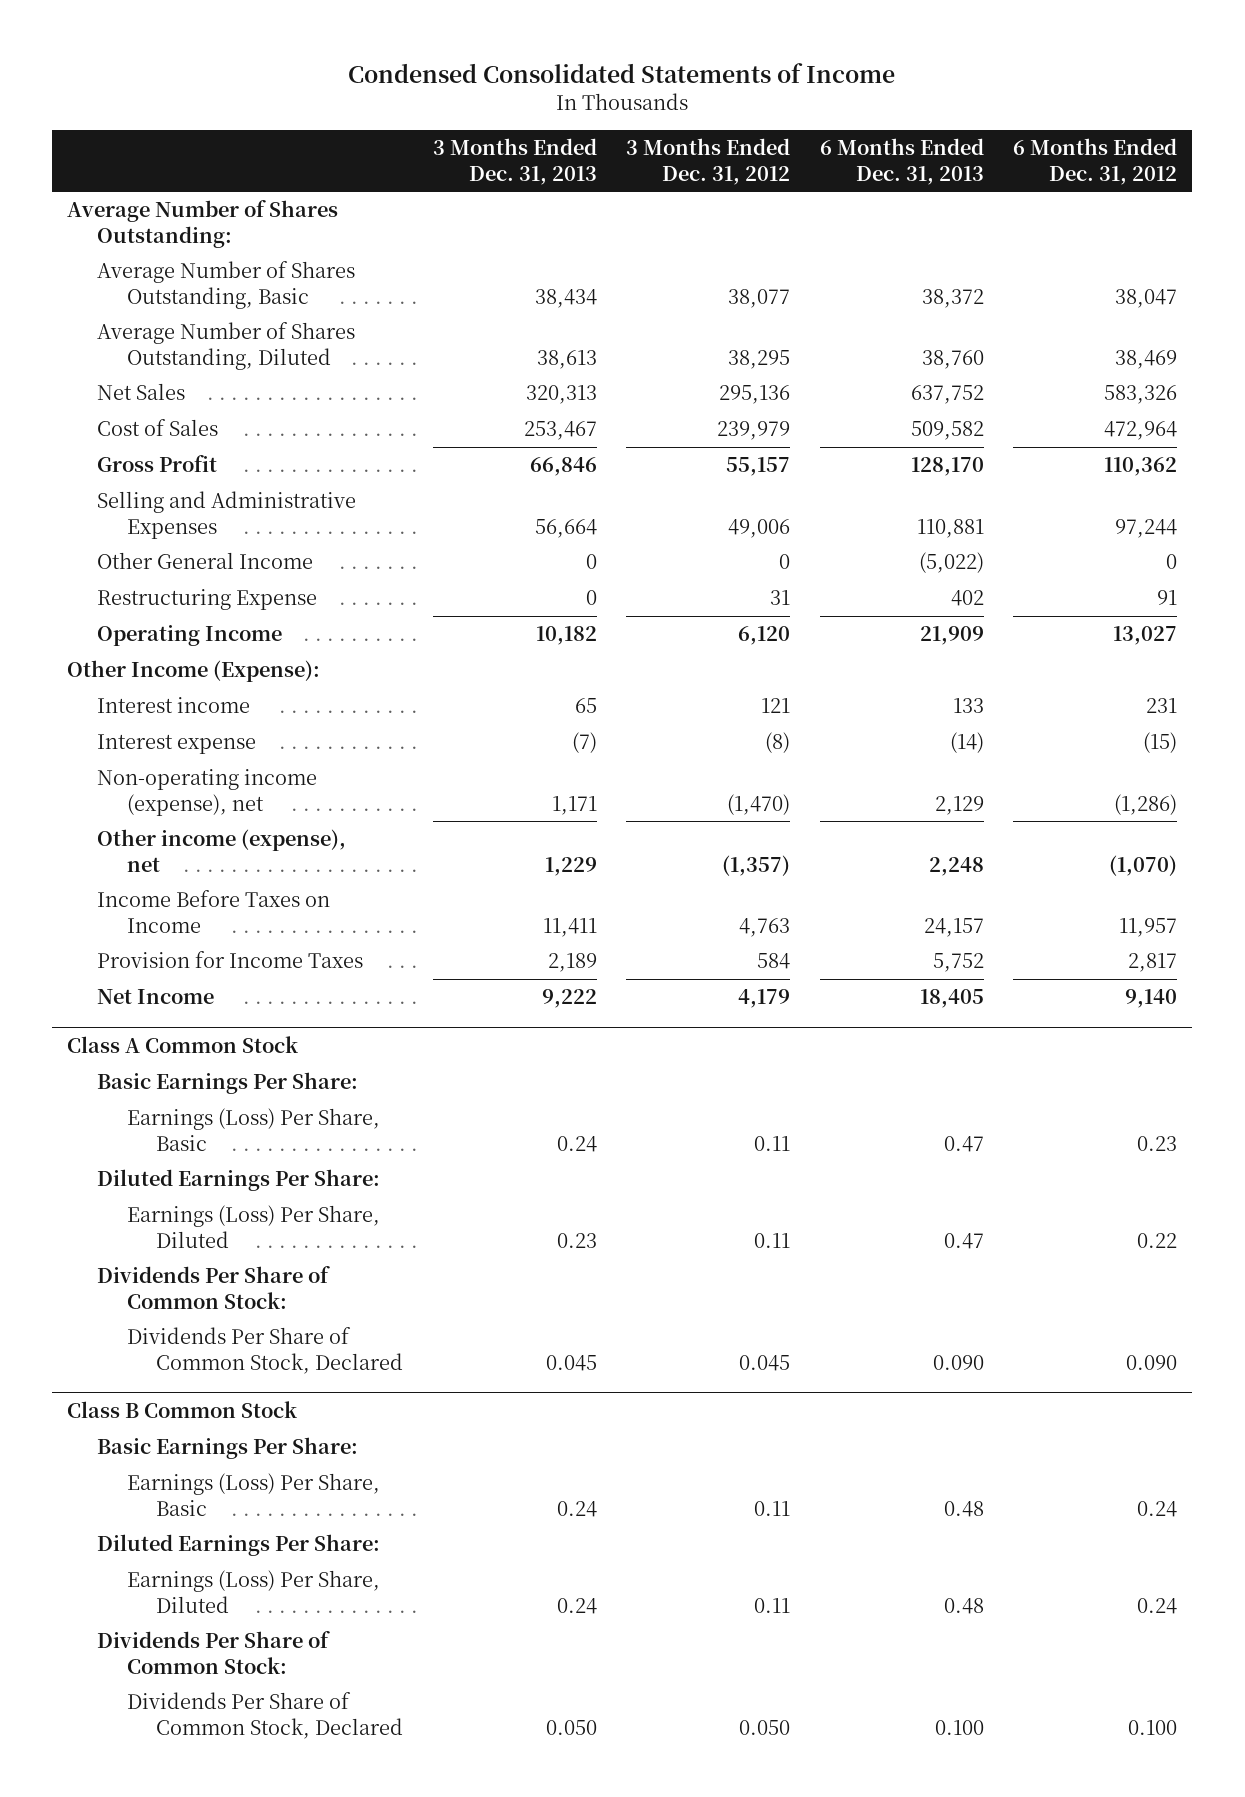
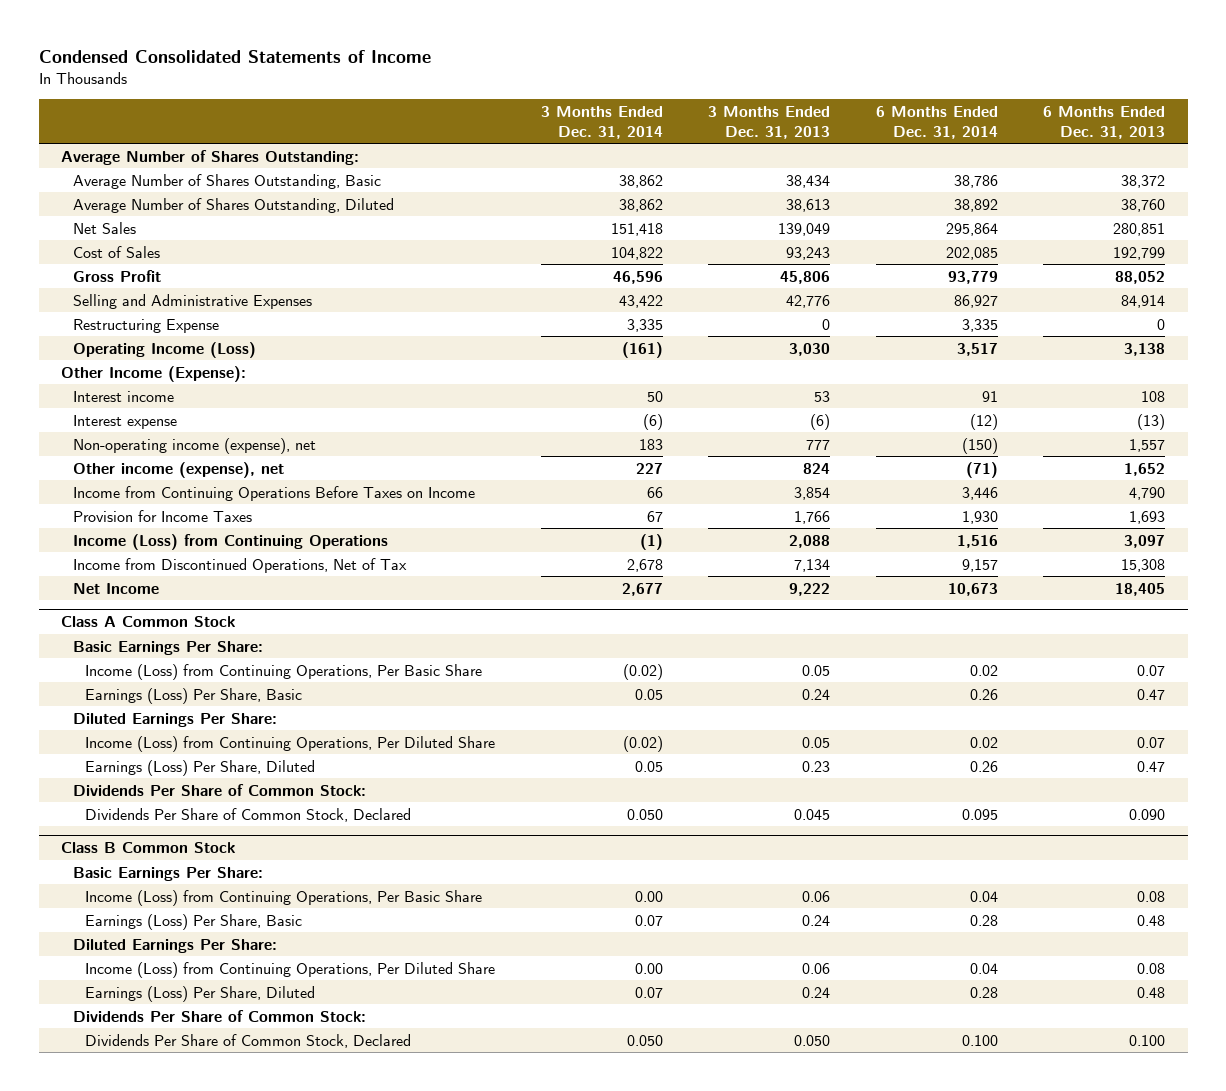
- | 3 Months Ended Dec. 31, 2013 | 3 Months Ended Dec. 31, 2012 | 6 Months Ended Dec. 31, 2013 | 6 Months Ended Dec. 31, 2012
+ | 3 Months Ended Dec. 31, 2014 | 3 Months Ended Dec. 31, 2013 | 6 Months Ended Dec. 31, 2014 | 6 Months Ended Dec. 31, 2013
- Net Sales | 320,313 | 295,136 | 637,752 | 583,326
- Cost of Sales | 253,467 | 239,979 | 509,582 | 472,964
- Gross Profit | 66,846 | 55,157 | 128,170 | 110,362
- Selling and Administrative Expenses | 56,664 | 49,006 | 110,881 | 97,244
- Other General Income | 0 | 0 | (5,022) | 0
- Restructuring Expense | 0 | 31 | 402 | 91
- Operating Income | 10,182 | 6,120 | 21,909 | 13,027
+ Net Sales | 151,418 | 139,049 | 295,864 | 280,851
+ Cost of Sales | 104,822 | 93,243 | 202,085 | 192,799
+ Gross Profit | 46,596 | 45,806 | 93,779 | 88,052
+ Selling and Administrative Expenses | 43,422 | 42,776 | 86,927 | 84,914
+ Restructuring Expense | 3,335 | 0 | 3,335 | 0
+ Operating Income (Loss) | (161) | 3,030 | 3,517 | 3,138
- Interest income | 65 | 121 | 133 | 231
- Interest expense | (7) | (8) | (14) | (15)
- Non-operating income (expense), net | 1,171 | (1,470) | 2,129 | (1,286)
- Other income (expense), net | 1,229 | (1,357) | 2,248 | (1,070)
- Income Before Taxes on Income | 11,411 | 4,763 | 24,157 | 11,957
- Provision for Income Taxes | 2,189 | 584 | 5,752 | 2,817
+ Interest income | 50 | 53 | 91 | 108
+ Interest expense | (6) | (6) | (12) | (13)
+ Non-operating income (expense), net | 183 | 777 | (150) | 1,557
+ Other income (expense), net | 227 | 824 | (71) | 1,652
+ Income from Continuing Operations Before Taxes on Income | 66 | 3,854 | 3,446 | 4,790
+ Provision for Income Taxes | 67 | 1,766 | 1,930 | 1,693
+ Income (Loss) from Continuing Operations | (1) | 2,088 | 1,516 | 3,097
+ Income from Discontinued Operations, Net of Tax | 2,678 | 7,134 | 9,157 | 15,308
@ Class A Common Stock
+ Income (Loss) from Continuing Operations, Per Basic Share | (0.02) | 0.05 | 0.02 | 0.07
+ Income (Loss) from Continuing Operations, Per Diluted Share | (0.02) | 0.05 | 0.02 | 0.07
@ Class B Common Stock
+ Income (Loss) from Continuing Operations, Per Basic Share | 0.00 | 0.06 | 0.04 | 0.08
+ Income (Loss) from Continuing Operations, Per Diluted Share | 0.00 | 0.06 | 0.04 | 0.08

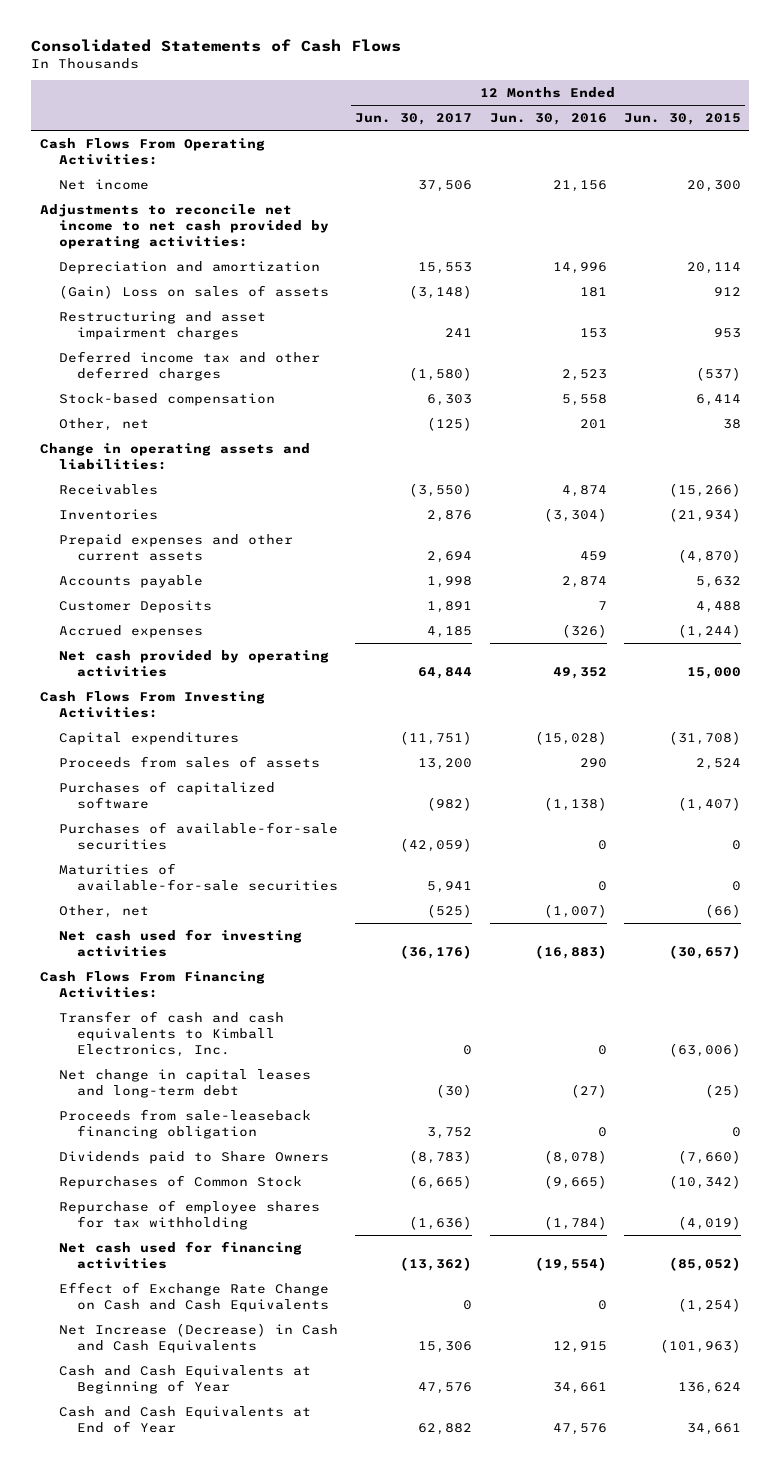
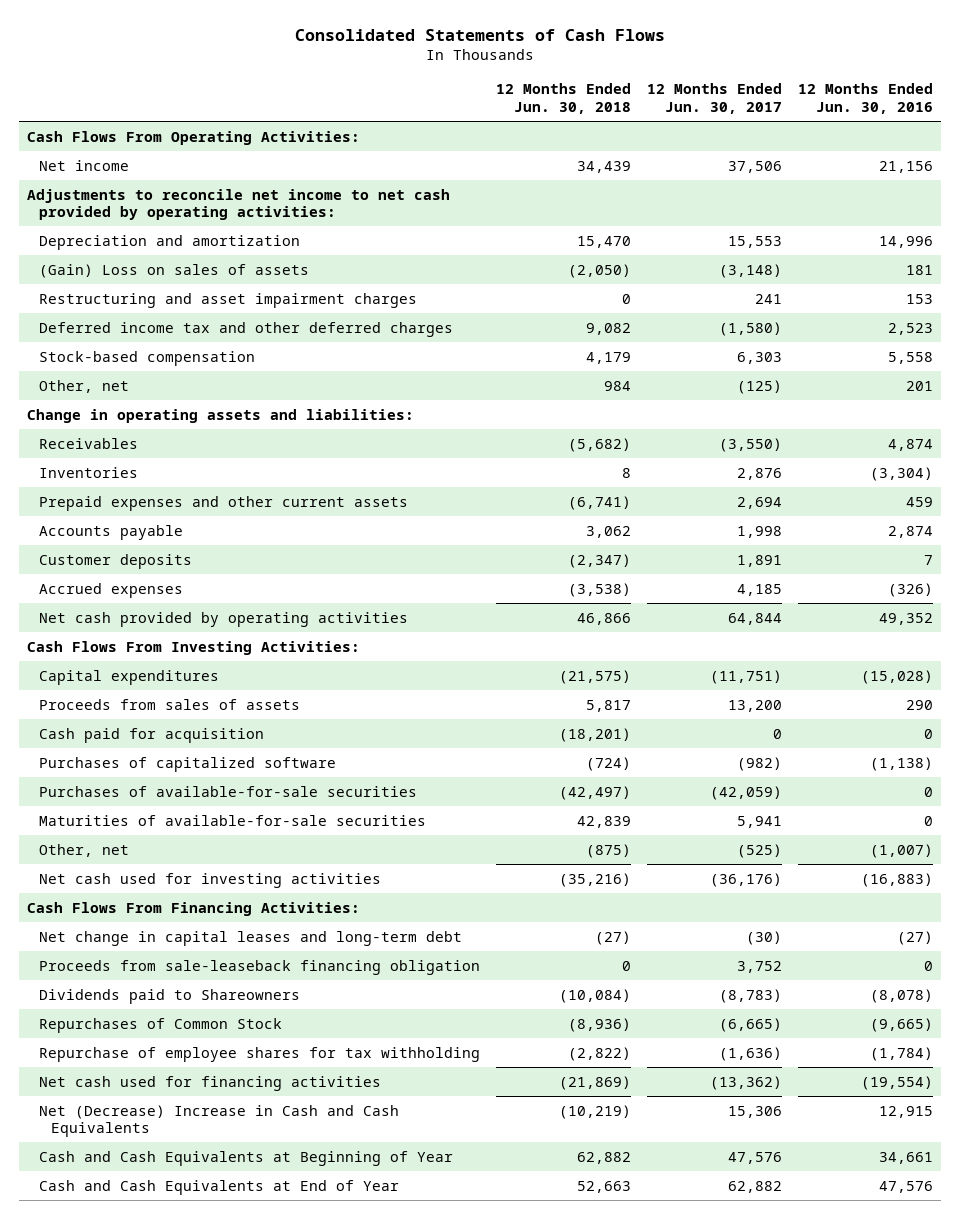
- | 12 Months Ended Jun. 30, 2017 | 12 Months Ended Jun. 30, 2016 | 12 Months Ended Jun. 30, 2015
+ | 12 Months Ended Jun. 30, 2018 | 12 Months Ended Jun. 30, 2017 | 12 Months Ended Jun. 30, 2016
- Customer Deposits | 1,891 | 7 | 4,488
+ Customer deposits | (2,347) | 1,891 | 7
+ Cash paid for acquisition | (18,201) | 0 | 0
- Transfer of cash and cash equivalents to Kimball Electronics, Inc. | 0 | 0 | (63,006)
- Dividends paid to Share Owners | (8,783) | (8,078) | (7,660)
+ Dividends paid to Shareowners | (10,084) | (8,783) | (8,078)
- Effect of Exchange Rate Change on Cash and Cash Equivalents | 0 | 0 | (1,254)
- Net Increase (Decrease) in Cash and Cash Equivalents | 15,306 | 12,915 | (101,963)
+ Net (Decrease) Increase in Cash and Cash Equivalents | (10,219) | 15,306 | 12,915

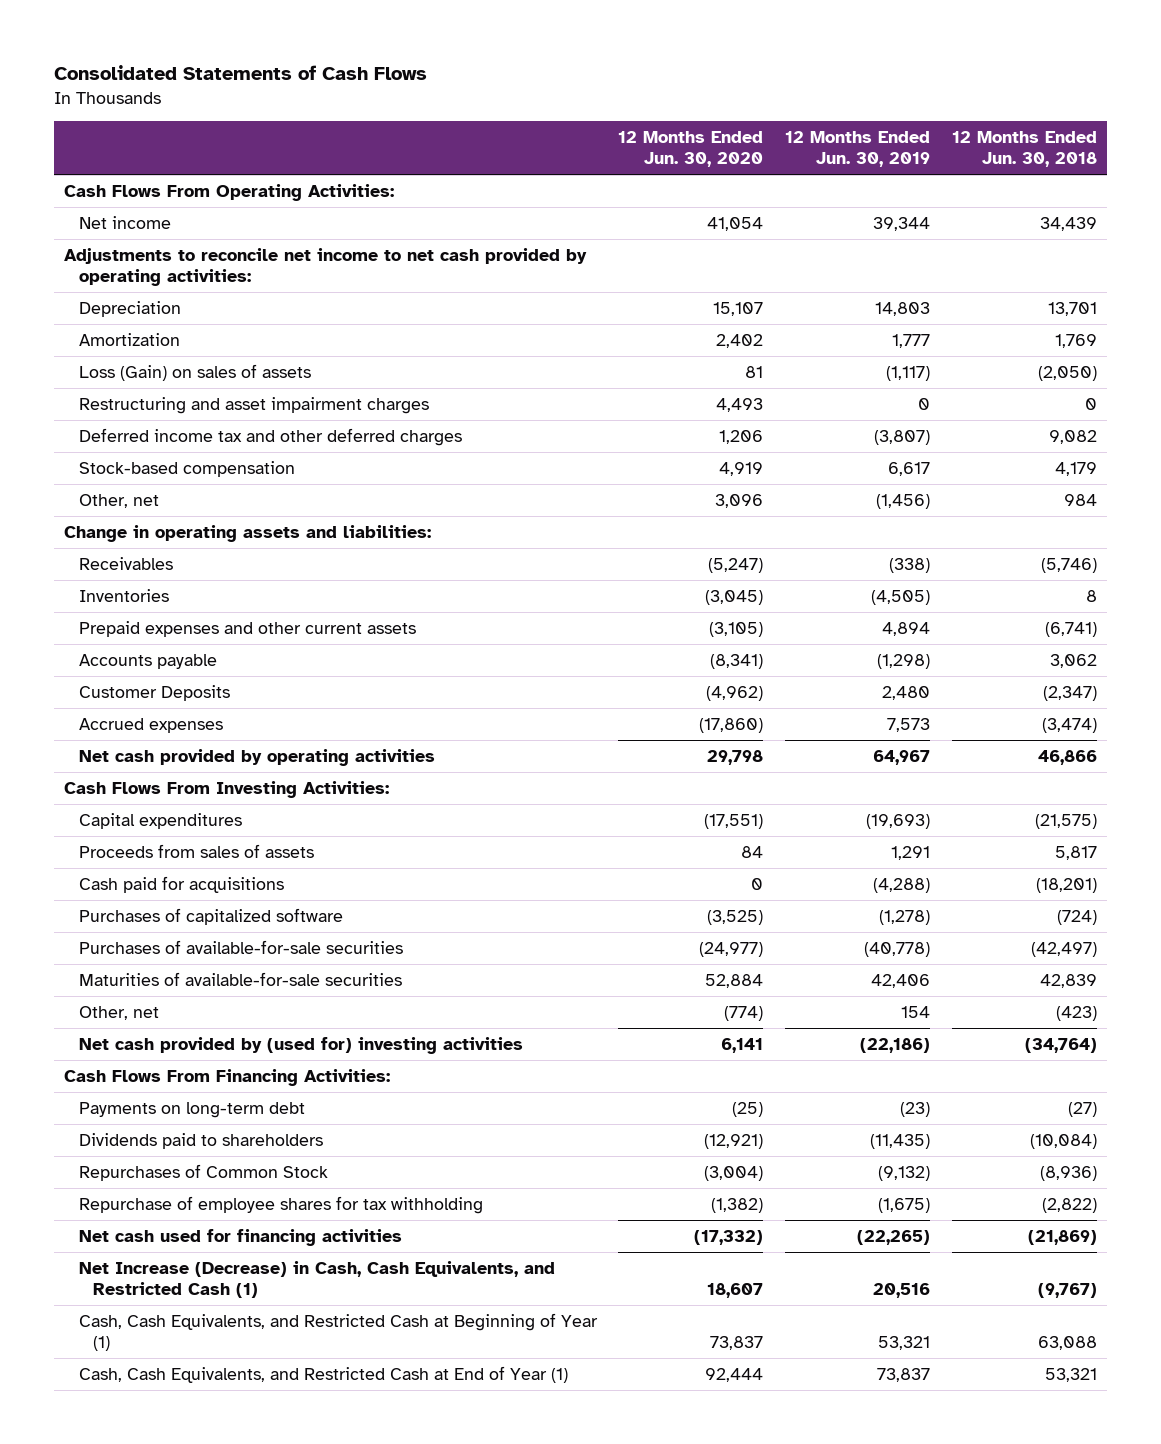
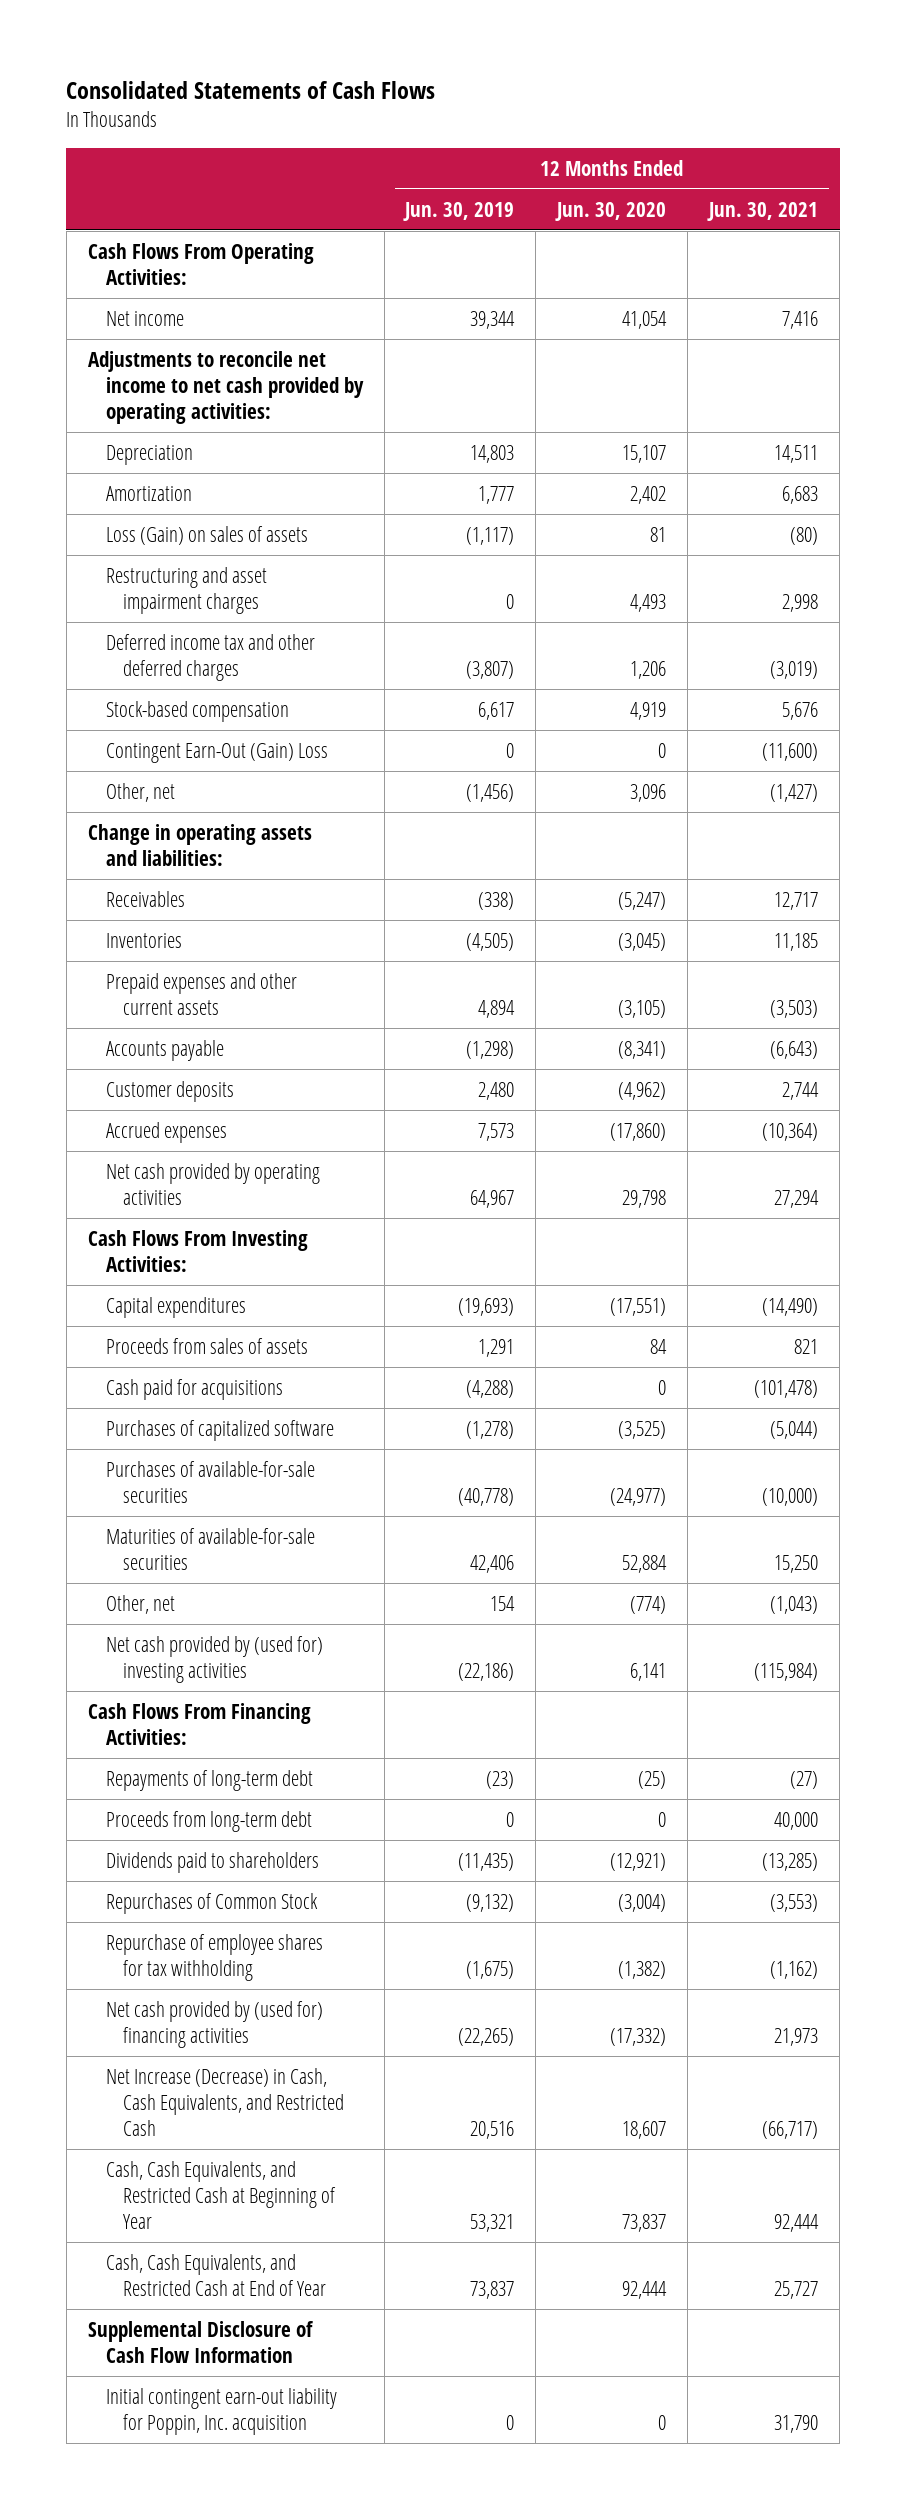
- | 12 Months Ended Jun. 30, 2020 | 12 Months Ended Jun. 30, 2019 | 12 Months Ended Jun. 30, 2018
+ | 12 Months Ended Jun. 30, 2019 | 12 Months Ended Jun. 30, 2020 | 12 Months Ended Jun. 30, 2021
+ Contingent Earn-Out (Gain) Loss | 0 | 0 | (11,600)
- Customer Deposits | (4,962) | 2,480 | (2,347)
+ Customer deposits | 2,480 | (4,962) | 2,744
- Payments on long-term debt | (25) | (23) | (27)
+ Repayments of long-term debt | (23) | (25) | (27)
+ Proceeds from long-term debt | 0 | 0 | 40,000
- Net cash used for financing activities | (17,332) | (22,265) | (21,869)
- Net Increase (Decrease) in Cash, Cash Equivalents, and Restricted Cash (1) | 18,607 | 20,516 | (9,767)
- Cash, Cash Equivalents, and Restricted Cash at Beginning of Year (1) | 73,837 | 53,321 | 63,088
- Cash, Cash Equivalents, and Restricted Cash at End of Year (1) | 92,444 | 73,837 | 53,321
+ Net cash provided by (used for) financing activities | (22,265) | (17,332) | 21,973
+ Net Increase (Decrease) in Cash, Cash Equivalents, and Restricted Cash | 20,516 | 18,607 | (66,717)
+ Cash, Cash Equivalents, and Restricted Cash at Beginning of Year | 53,321 | 73,837 | 92,444
+ Cash, Cash Equivalents, and Restricted Cash at End of Year | 73,837 | 92,444 | 25,727
+ Supplemental Disclosure of Cash Flow Information
+ Initial contingent earn-out liability for Poppin, Inc. acquisition | 0 | 0 | 31,790

